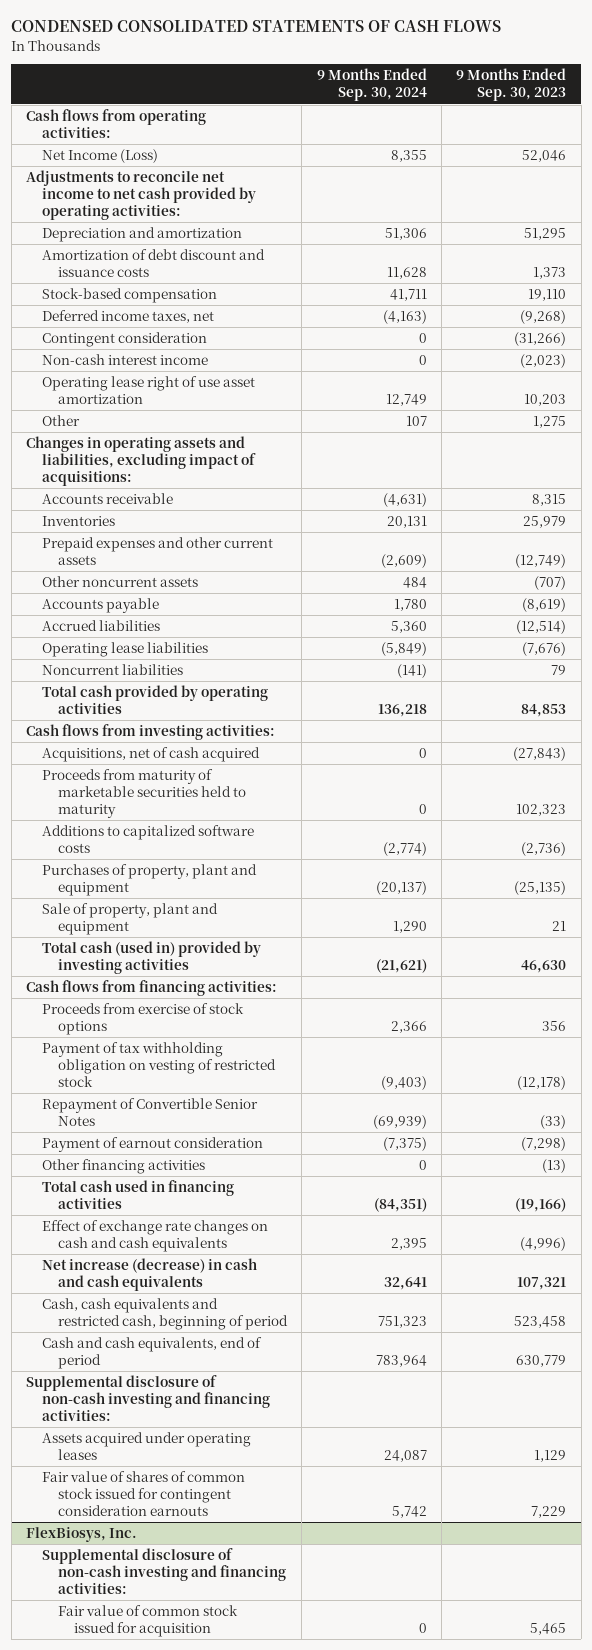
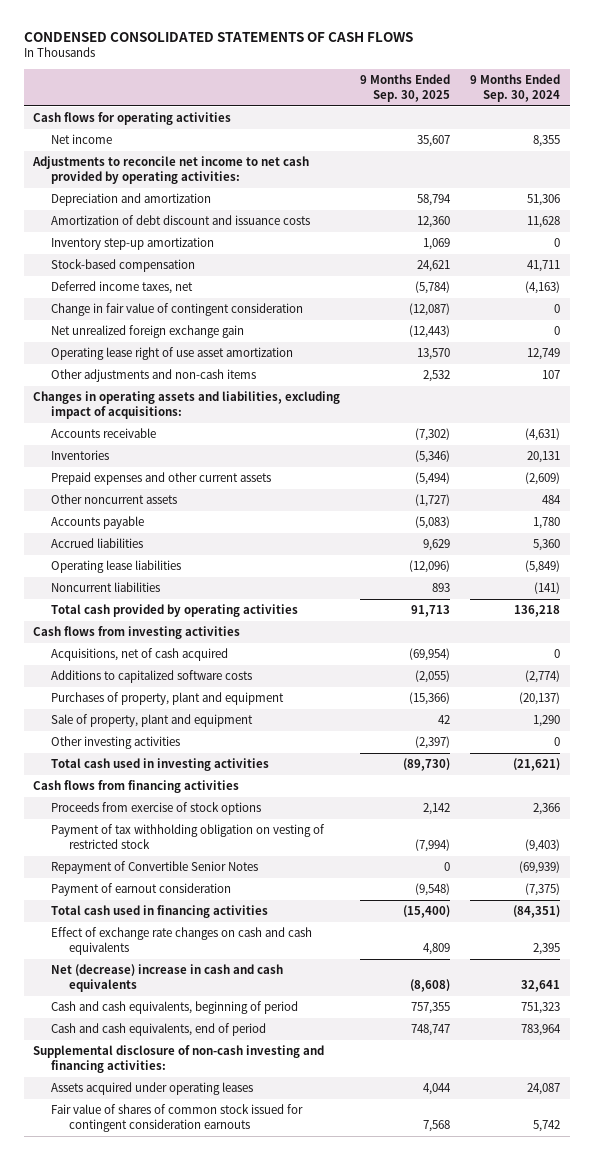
- | 9 Months Ended Sep. 30, 2024 | 9 Months Ended Sep. 30, 2023
+ | 9 Months Ended Sep. 30, 2025 | 9 Months Ended Sep. 30, 2024
- Cash flows from operating activities:
- Net Income (Loss) | 8,355 | 52,046
+ Cash flows for operating activities
+ Net income | 35,607 | 8,355
+ Inventory step-up amortization | 1,069 | 0
- Contingent consideration | 0 | (31,266)
- Non-cash interest income | 0 | (2,023)
+ Change in fair value of contingent consideration | (12,087) | 0
+ Net unrealized foreign exchange gain | (12,443) | 0
- Other | 107 | 1,275
+ Other adjustments and non-cash items | 2,532 | 107
- Cash flows from investing activities:
+ Cash flows from investing activities
- Proceeds from maturity of marketable securities held to maturity | 0 | 102,323
- Total cash (used in) provided by investing activities | (21,621) | 46,630
- Cash flows from financing activities:
+ Other investing activities | (2,397) | 0
+ Total cash used in investing activities | (89,730) | (21,621)
+ Cash flows from financing activities
- Other financing activities | 0 | (13)
- Net increase (decrease) in cash and cash equivalents | 32,641 | 107,321
- Cash, cash equivalents and restricted cash, beginning of period | 751,323 | 523,458
+ Net (decrease) increase in cash and cash equivalents | (8,608) | 32,641
+ Cash and cash equivalents, beginning of period | 757,355 | 751,323
- FlexBiosys, Inc.
- Supplemental disclosure of non-cash investing and financing activities:
- Fair value of common stock issued for acquisition | 0 | 5,465

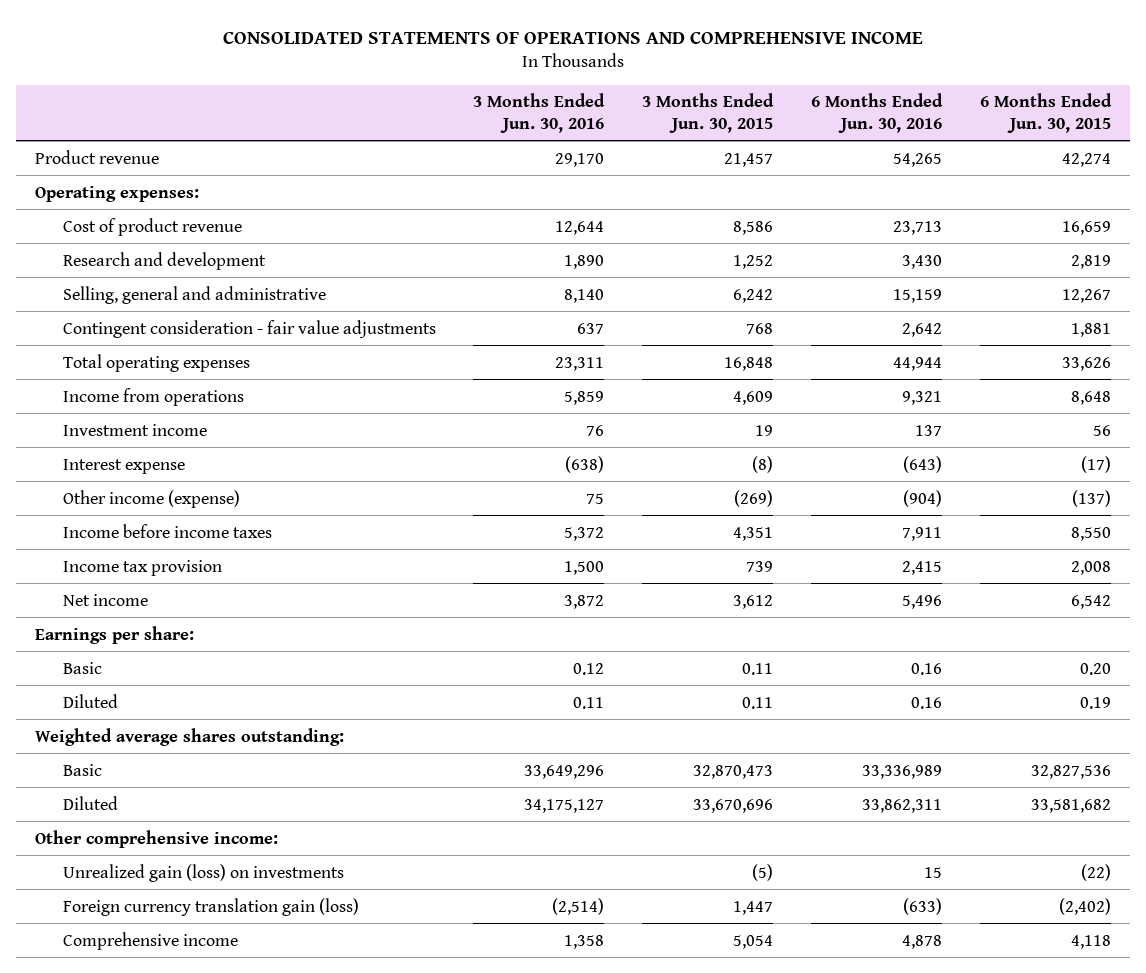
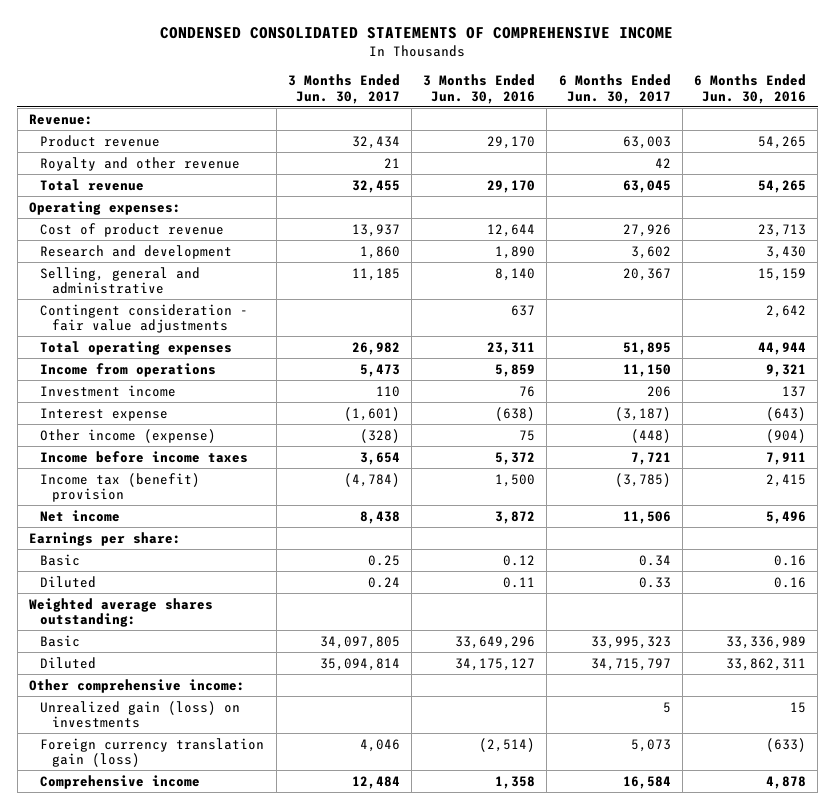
- CONSOLIDATED STATEMENTS OF OPERATIONS AND COMPREHENSIVE INCOME
+ CONDENSED CONSOLIDATED STATEMENTS OF COMPREHENSIVE INCOME
- | 3 Months Ended Jun. 30, 2016 | 3 Months Ended Jun. 30, 2015 | 6 Months Ended Jun. 30, 2016 | 6 Months Ended Jun. 30, 2015
+ | 3 Months Ended Jun. 30, 2017 | 3 Months Ended Jun. 30, 2016 | 6 Months Ended Jun. 30, 2017 | 6 Months Ended Jun. 30, 2016
+ Revenue:
+ Royalty and other revenue | 21 | | 42 |
+ Total revenue | 32,455 | 29,170 | 63,045 | 54,265
- Income tax provision | 1,500 | 739 | 2,415 | 2,008
+ Income tax (benefit) provision | (4,784) | 1,500 | (3,785) | 2,415

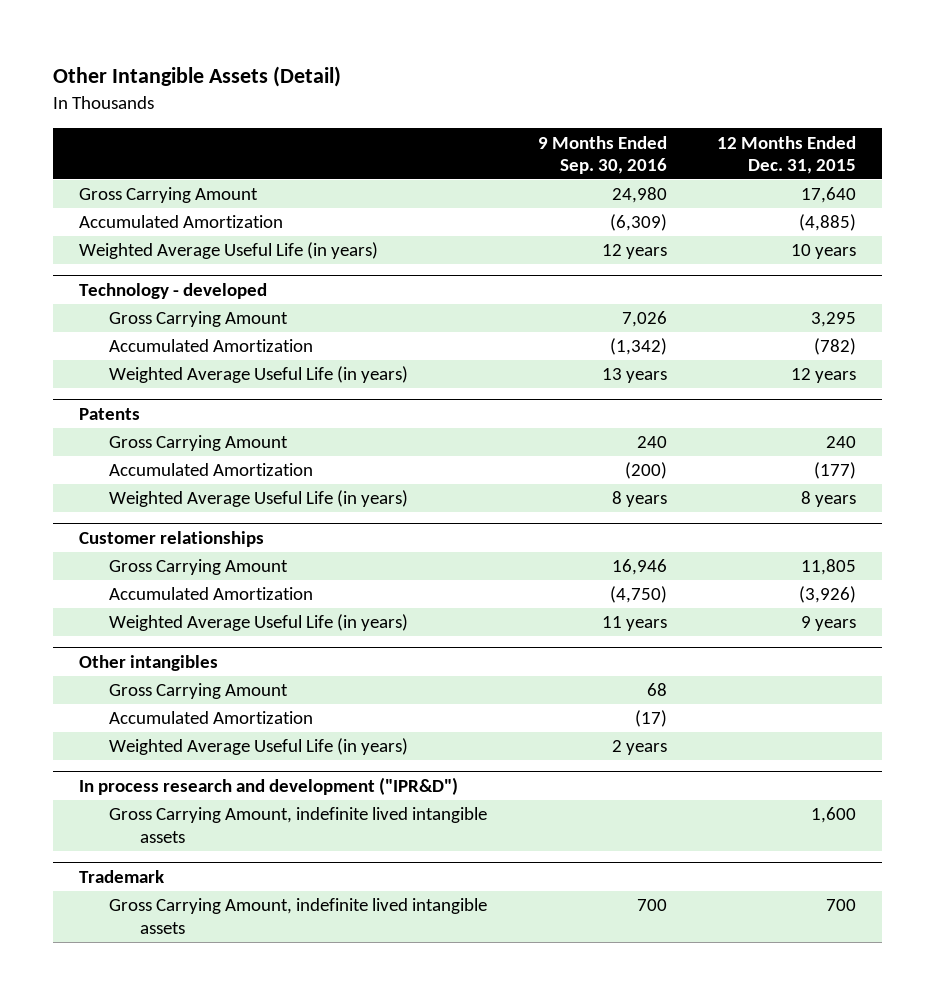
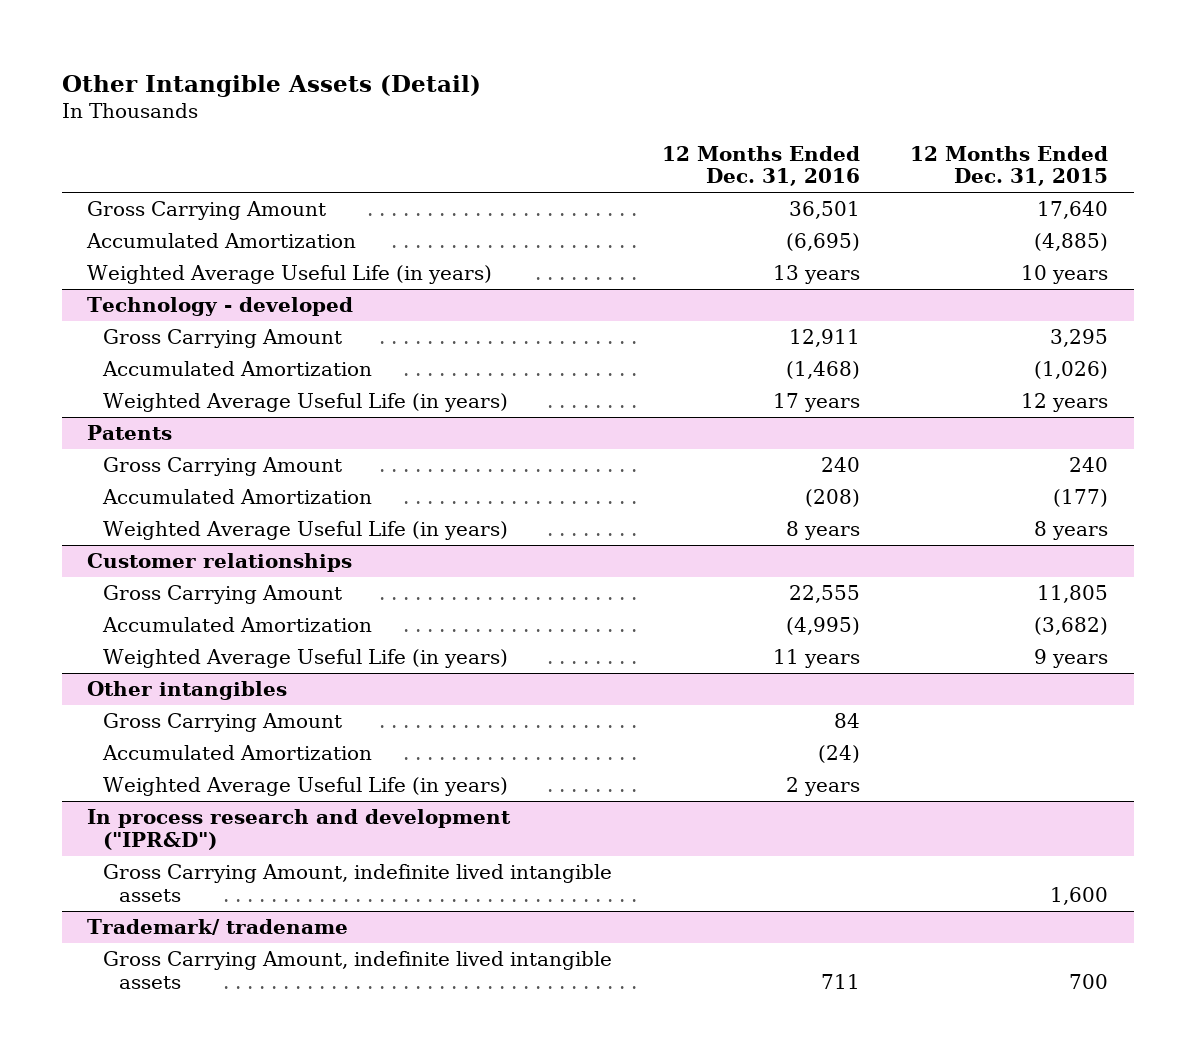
- | 9 Months Ended Sep. 30, 2016 | 12 Months Ended Dec. 31, 2015
+ | 12 Months Ended Dec. 31, 2016 | 12 Months Ended Dec. 31, 2015
@ Technology - developed
- Accumulated Amortization | (1,342) | (782)
+ Accumulated Amortization | (1,468) | (1,026)
@ Customer relationships
- Accumulated Amortization | (4,750) | (3,926)
+ Accumulated Amortization | (4,995) | (3,682)
- Trademark
+ Trademark/ tradename

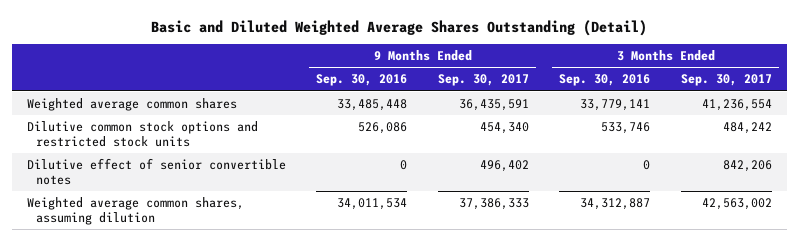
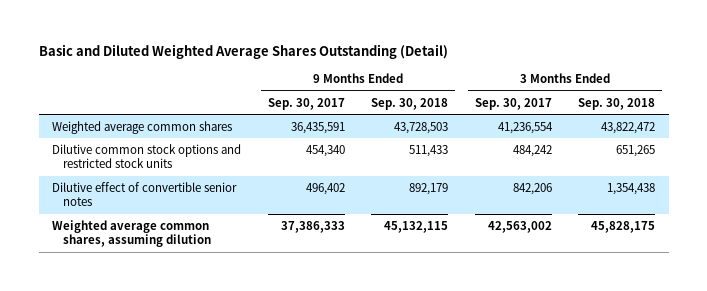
- | 9 Months Ended Sep. 30, 2016 | 9 Months Ended Sep. 30, 2017 | 3 Months Ended Sep. 30, 2016 | 3 Months Ended Sep. 30, 2017
+ | 9 Months Ended Sep. 30, 2017 | 9 Months Ended Sep. 30, 2018 | 3 Months Ended Sep. 30, 2017 | 3 Months Ended Sep. 30, 2018
- Dilutive effect of senior convertible notes | 0 | 496,402 | 0 | 842,206
+ Dilutive effect of convertible senior notes | 496,402 | 892,179 | 842,206 | 1,354,438

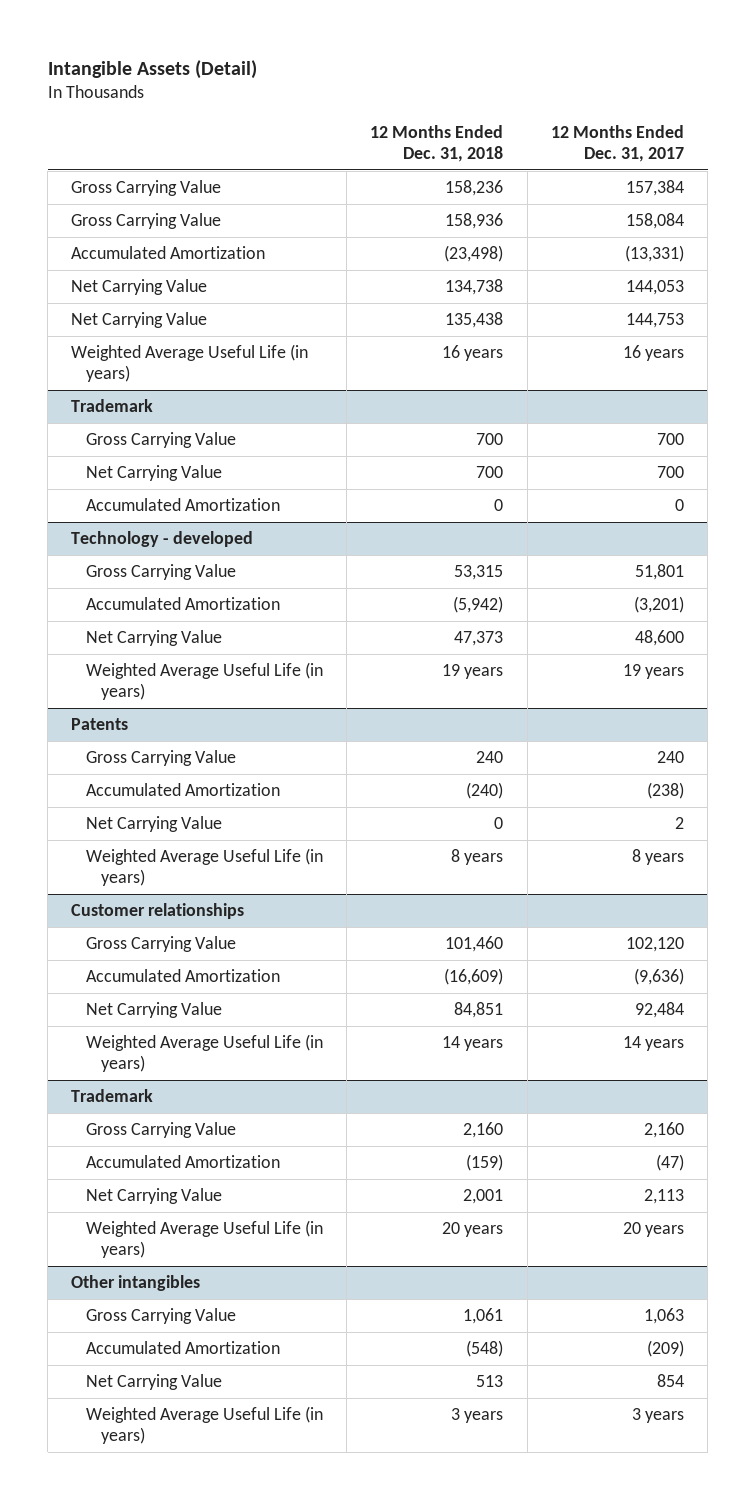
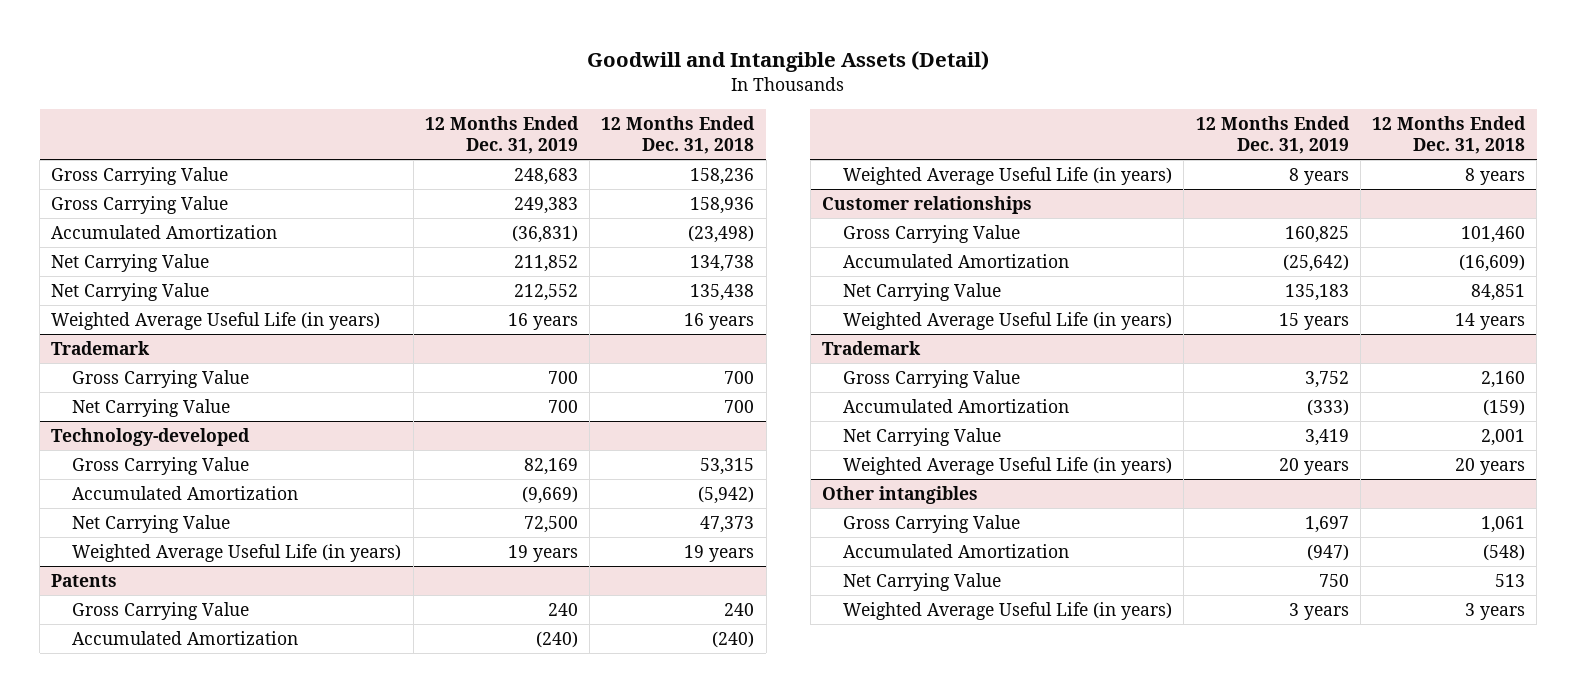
- Intangible Assets (Detail)
+ Goodwill and Intangible Assets (Detail)
- | 12 Months Ended Dec. 31, 2018 | 12 Months Ended Dec. 31, 2017
+ | 12 Months Ended Dec. 31, 2019 | 12 Months Ended Dec. 31, 2018
@ Trademark
- Accumulated Amortization | 0 | 0
- Technology - developed
+ Technology-developed
@ Patents
- Net Carrying Value | 0 | 2

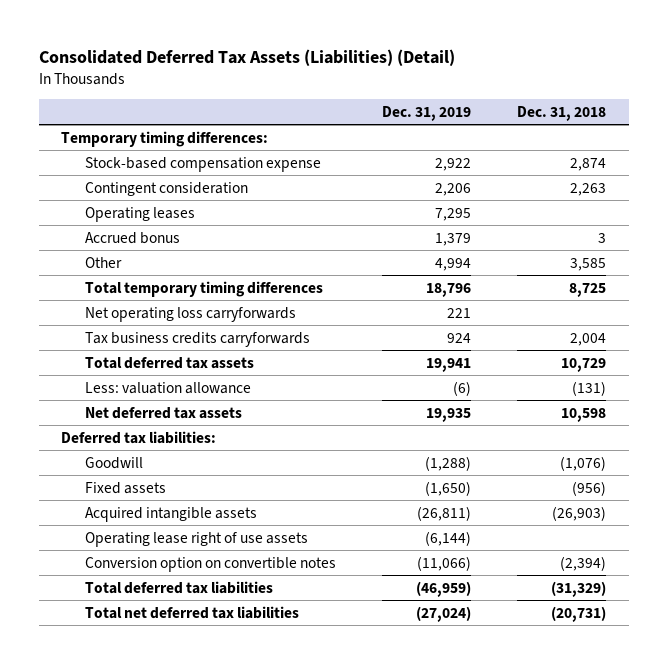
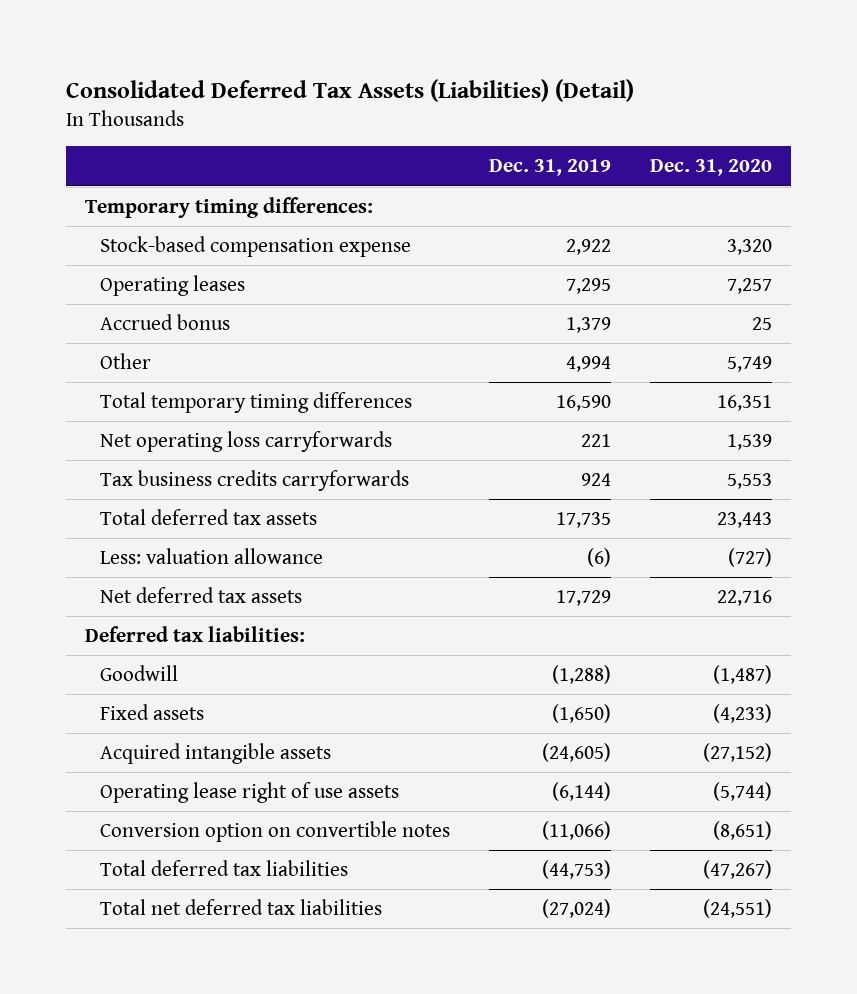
- | Dec. 31, 2019 | Dec. 31, 2018
+ | Dec. 31, 2019 | Dec. 31, 2020
- Contingent consideration | 2,206 | 2,263
- Total temporary timing differences | 18,796 | 8,725
+ Total temporary timing differences | 16,590 | 16,351
- Total deferred tax assets | 19,941 | 10,729
+ Total deferred tax assets | 17,735 | 23,443
- Net deferred tax assets | 19,935 | 10,598
+ Net deferred tax assets | 17,729 | 22,716
- Acquired intangible assets | (26,811) | (26,903)
+ Acquired intangible assets | (24,605) | (27,152)
- Total deferred tax liabilities | (46,959) | (31,329)
+ Total deferred tax liabilities | (44,753) | (47,267)

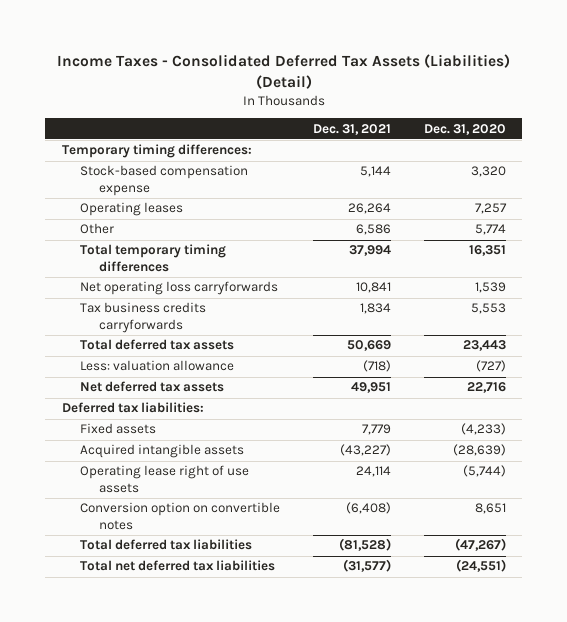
- Consolidated Deferred Tax Assets (Liabilities) (Detail)
+ Income Taxes - Consolidated Deferred Tax Assets (Liabilities) (Detail)
- | Dec. 31, 2019 | Dec. 31, 2020
+ | Dec. 31, 2021 | Dec. 31, 2020
- Accrued bonus | 1,379 | 25
- Other | 4,994 | 5,749
+ Other | 6,586 | 5,774
- Goodwill | (1,288) | (1,487)
- Acquired intangible assets | (24,605) | (27,152)
+ Acquired intangible assets | (43,227) | (28,639)
- Conversion option on convertible notes | (11,066) | (8,651)
+ Conversion option on convertible notes | (6,408) | 8,651

